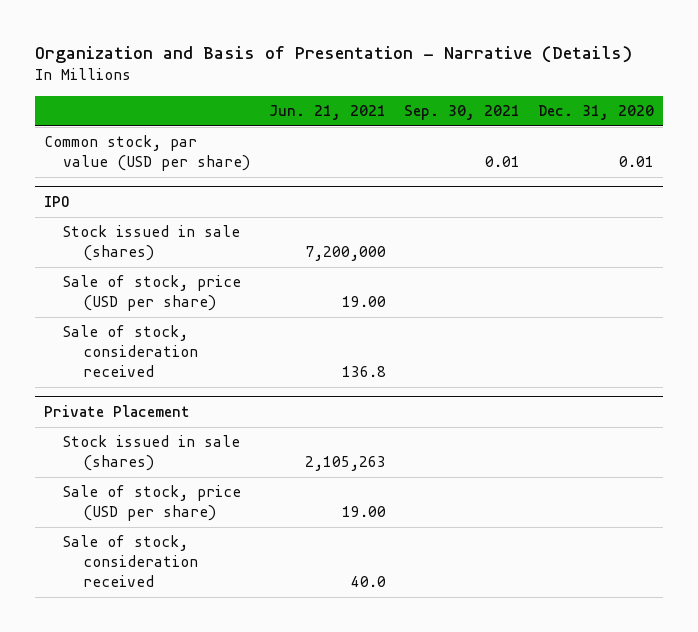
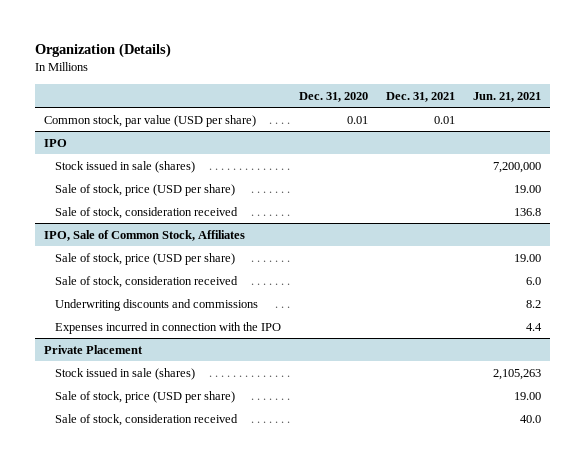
- Organization and Basis of Presentation - Narrative (Details)
+ Organization (Details)
- | Jun. 21, 2021 | Sep. 30, 2021 | Dec. 31, 2020
+ | Dec. 31, 2020 | Dec. 31, 2021 | Jun. 21, 2021
+ IPO, Sale of Common Stock, Affiliates
+ Sale of stock, price (USD per share) | | | 19.00
+ Sale of stock, consideration received | | | 6.0
+ Underwriting discounts and commissions | | | 8.2
+ Expenses incurred in connection with the IPO | | | 4.4

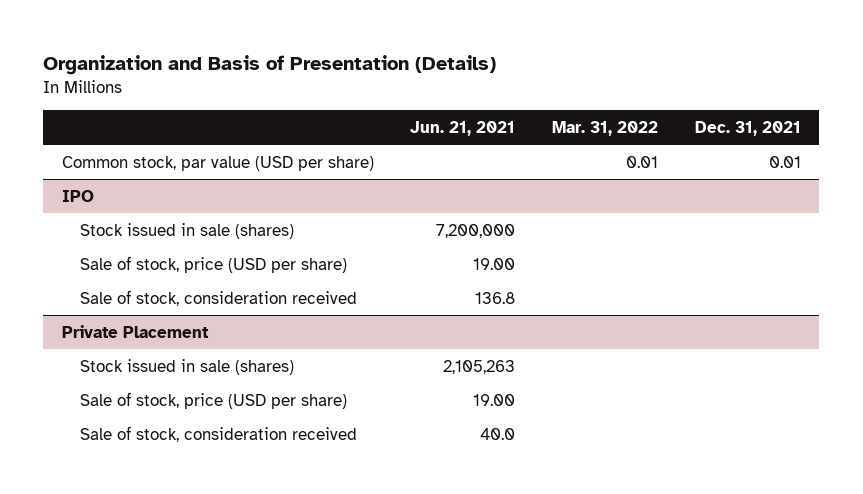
- Organization (Details)
+ Organization and Basis of Presentation (Details)
- | Dec. 31, 2020 | Dec. 31, 2021 | Jun. 21, 2021
+ | Jun. 21, 2021 | Mar. 31, 2022 | Dec. 31, 2021
- IPO, Sale of Common Stock, Affiliates
- Sale of stock, price (USD per share) | | | 19.00
- Sale of stock, consideration received | | | 6.0
- Underwriting discounts and commissions | | | 8.2
- Expenses incurred in connection with the IPO | | | 4.4

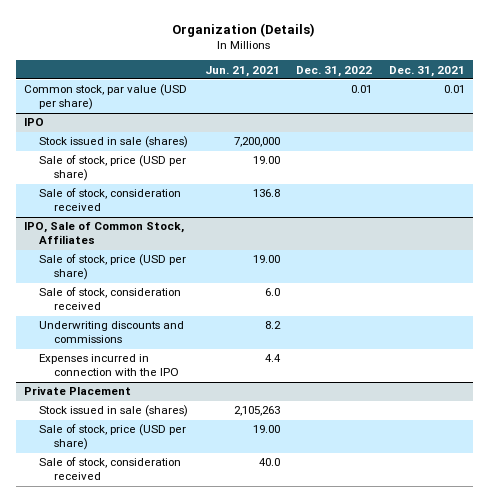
- Organization and Basis of Presentation (Details)
+ Organization (Details)
- | Jun. 21, 2021 | Mar. 31, 2022 | Dec. 31, 2021
+ | Jun. 21, 2021 | Dec. 31, 2022 | Dec. 31, 2021
+ IPO, Sale of Common Stock, Affiliates
+ Sale of stock, price (USD per share) | 19.00 | |
+ Sale of stock, consideration received | 6.0 | |
+ Underwriting discounts and commissions | 8.2 | |
+ Expenses incurred in connection with the IPO | 4.4 | |

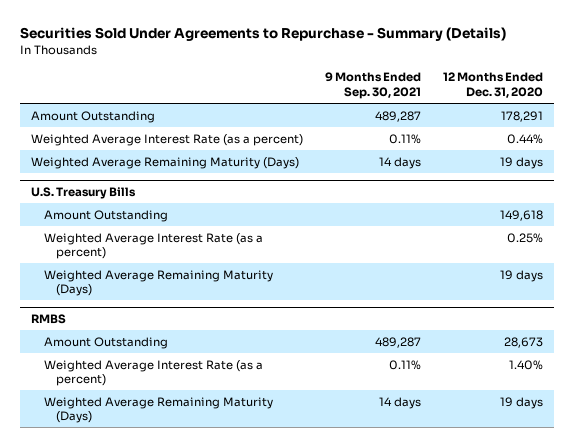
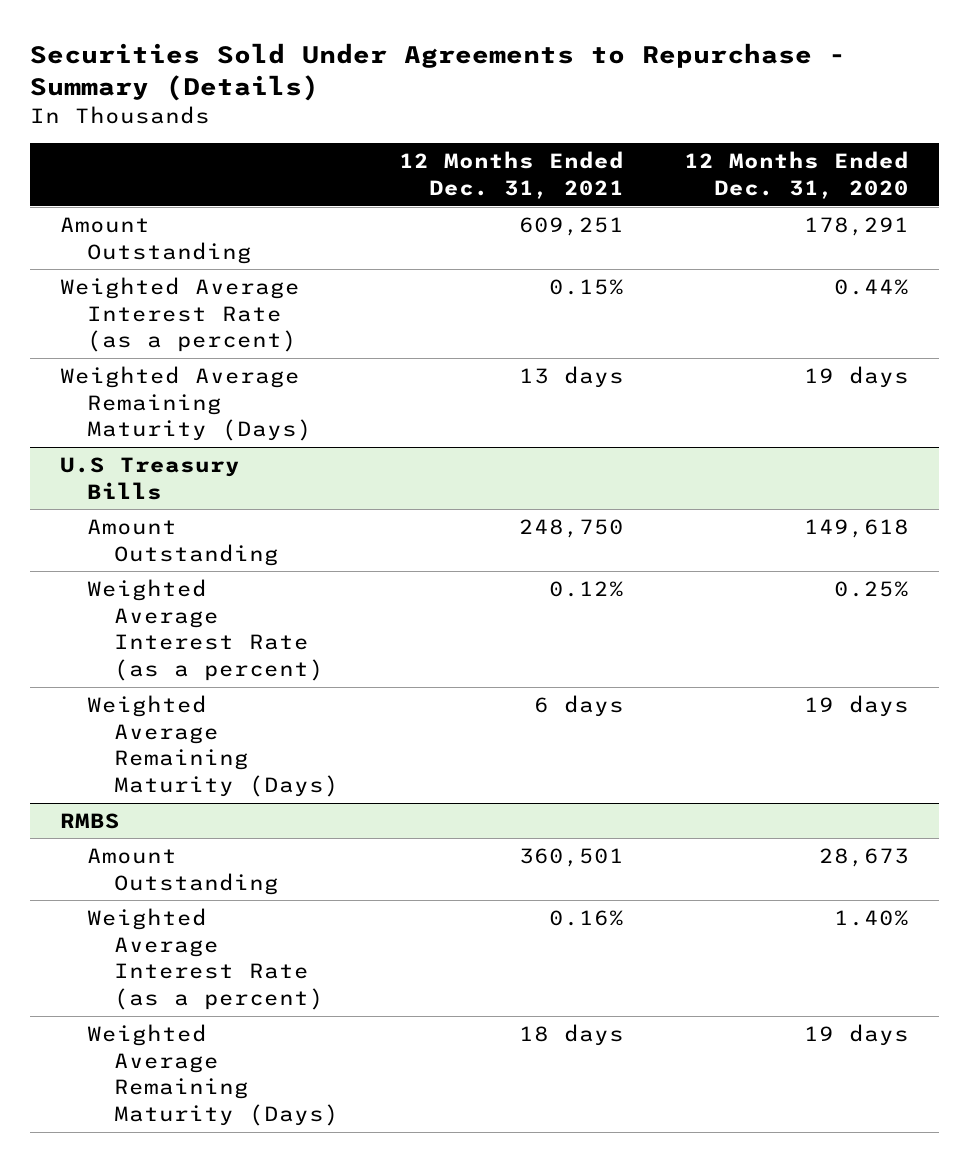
- | 9 Months Ended Sep. 30, 2021 | 12 Months Ended Dec. 31, 2020
+ | 12 Months Ended Dec. 31, 2021 | 12 Months Ended Dec. 31, 2020
- U.S. Treasury Bills
+ U.S Treasury Bills

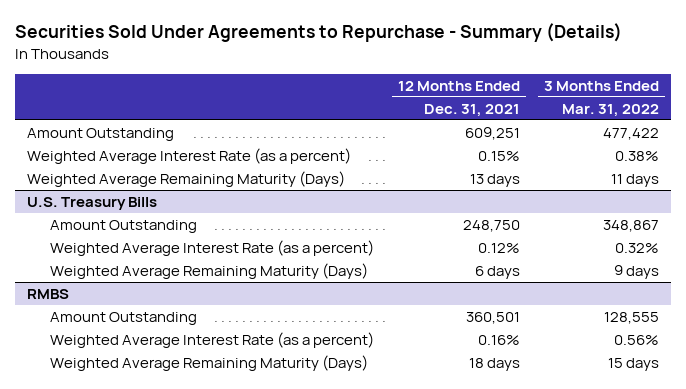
- | 12 Months Ended Dec. 31, 2021 | 12 Months Ended Dec. 31, 2020
+ | 12 Months Ended Dec. 31, 2021 | 3 Months Ended Mar. 31, 2022
- U.S Treasury Bills
+ U.S. Treasury Bills

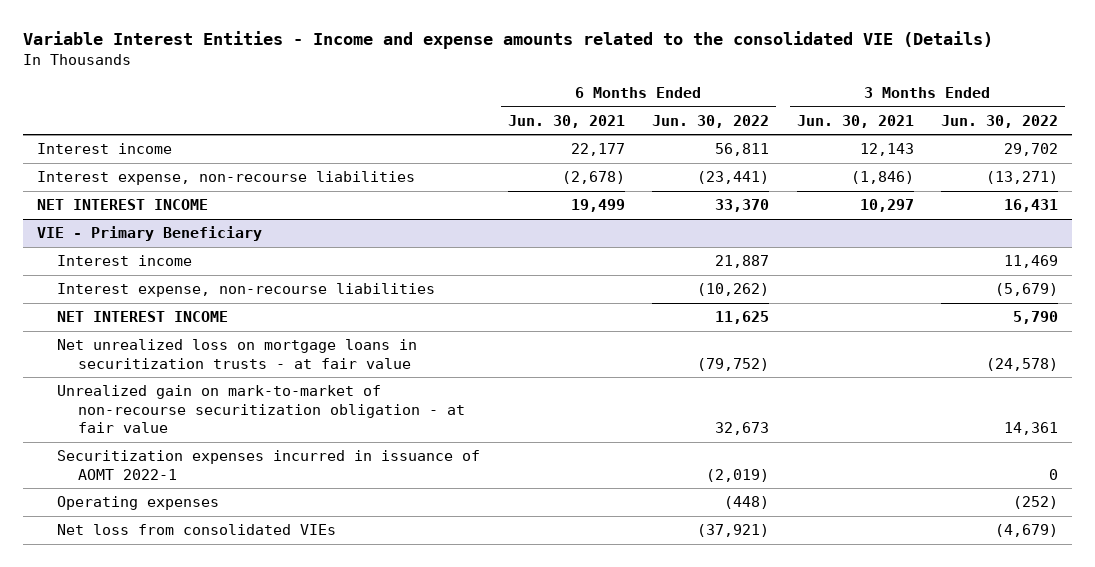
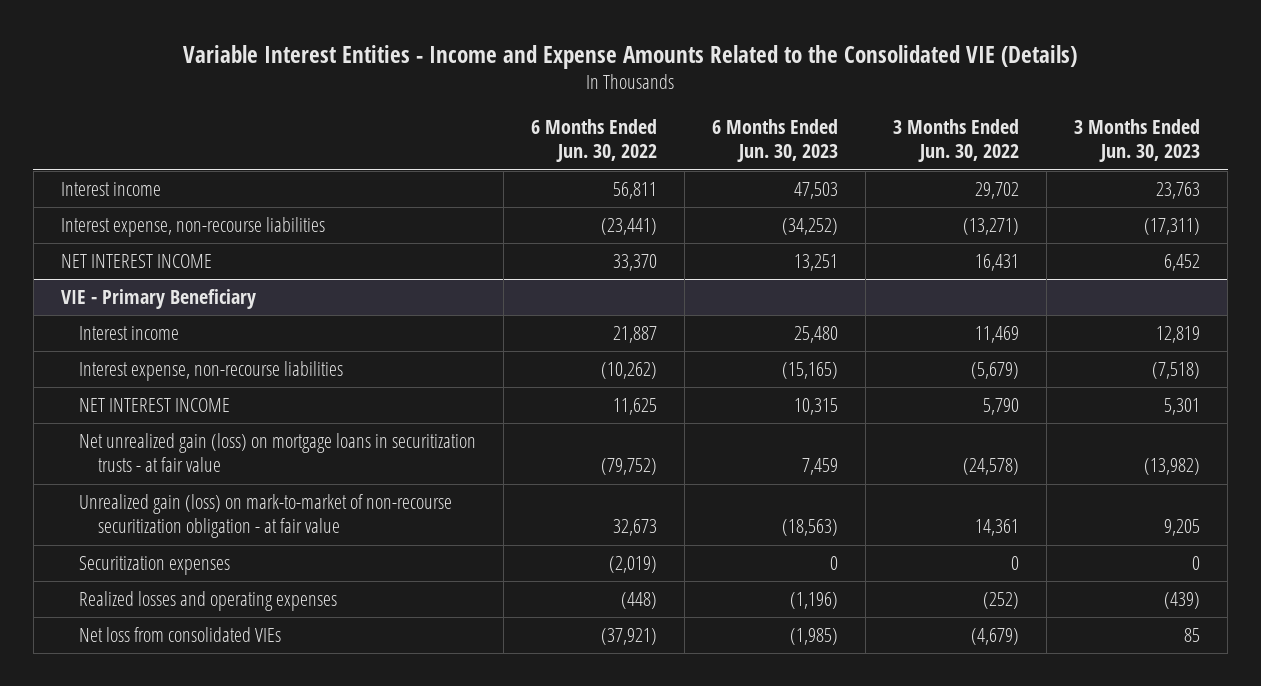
- Variable Interest Entities - Income and expense amounts related to the consolidated VIE (Details)
+ Variable Interest Entities - Income and Expense Amounts Related to the Consolidated VIE (Details)
- | 6 Months Ended Jun. 30, 2021 | 6 Months Ended Jun. 30, 2022 | 3 Months Ended Jun. 30, 2021 | 3 Months Ended Jun. 30, 2022
+ | 6 Months Ended Jun. 30, 2022 | 6 Months Ended Jun. 30, 2023 | 3 Months Ended Jun. 30, 2022 | 3 Months Ended Jun. 30, 2023
@ VIE - Primary Beneficiary
- Net unrealized loss on mortgage loans in securitization trusts - at fair value | | (79,752) | | (24,578)
- Unrealized gain on mark-to-market of non-recourse securitization obligation - at fair value | | 32,673 | | 14,361
- Securitization expenses incurred in issuance of AOMT 2022-1 | | (2,019) | | 0
- Operating expenses | | (448) | | (252)
+ Net unrealized gain (loss) on mortgage loans in securitization trusts - at fair value | (79,752) | 7,459 | (24,578) | (13,982)
+ Unrealized gain (loss) on mark-to-market of non-recourse securitization obligation - at fair value | 32,673 | (18,563) | 14,361 | 9,205
+ Securitization expenses | (2,019) | 0 | 0 | 0
+ Realized losses and operating expenses | (448) | (1,196) | (252) | (439)

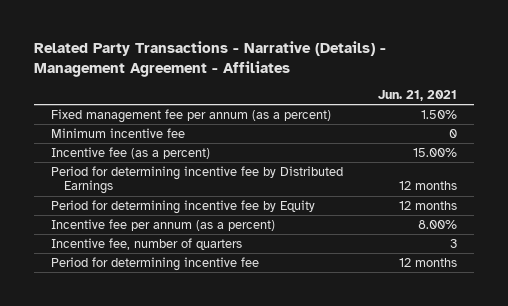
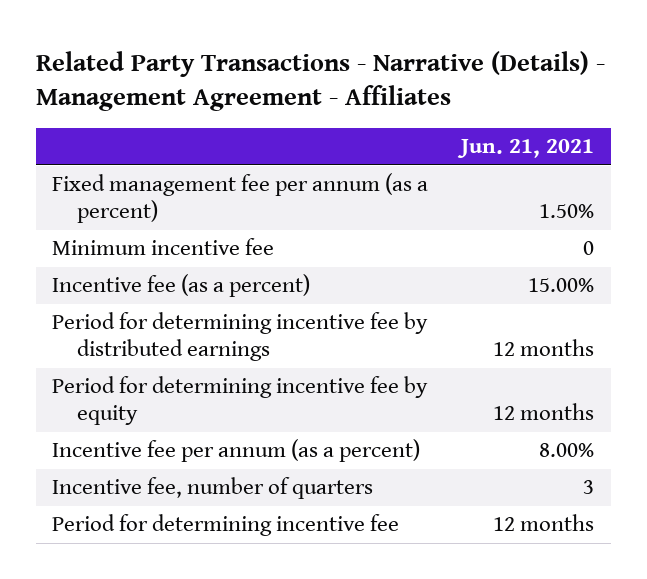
- Period for determining incentive fee by Distributed Earnings | 12 months
- Period for determining incentive fee by Equity | 12 months
+ Period for determining incentive fee by distributed earnings | 12 months
+ Period for determining incentive fee by equity | 12 months

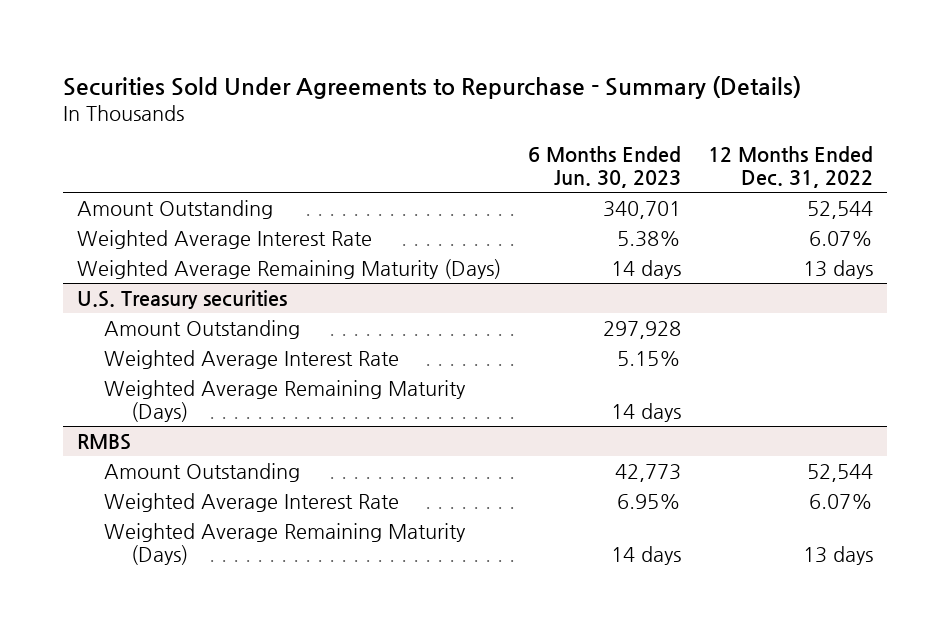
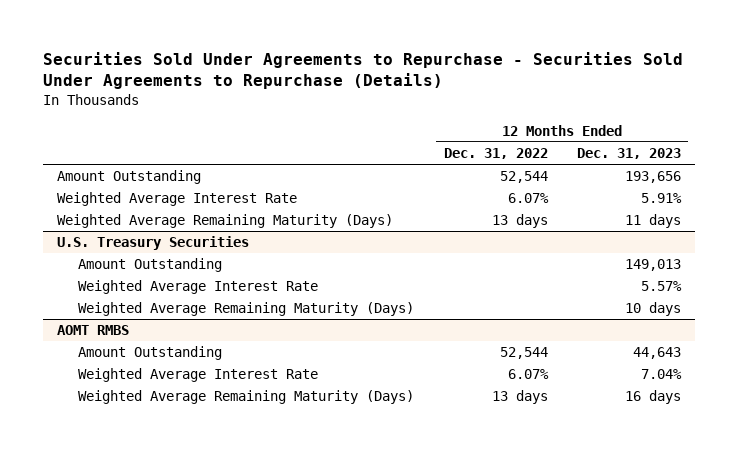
- Securities Sold Under Agreements to Repurchase - Summary (Details)
+ Securities Sold Under Agreements to Repurchase - Securities Sold Under Agreements to Repurchase (Details)
- | 6 Months Ended Jun. 30, 2023 | 12 Months Ended Dec. 31, 2022
+ | 12 Months Ended Dec. 31, 2022 | 12 Months Ended Dec. 31, 2023
- U.S. Treasury securities
+ U.S. Treasury Securities
- RMBS
+ AOMT RMBS

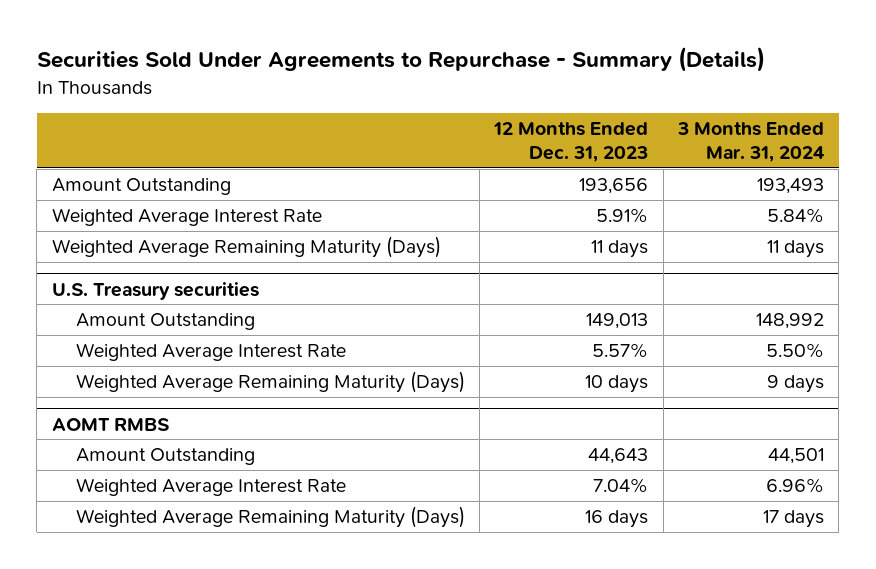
- Securities Sold Under Agreements to Repurchase - Securities Sold Under Agreements to Repurchase (Details)
+ Securities Sold Under Agreements to Repurchase - Summary (Details)
- | 12 Months Ended Dec. 31, 2022 | 12 Months Ended Dec. 31, 2023
+ | 12 Months Ended Dec. 31, 2023 | 3 Months Ended Mar. 31, 2024
- U.S. Treasury Securities
+ U.S. Treasury securities

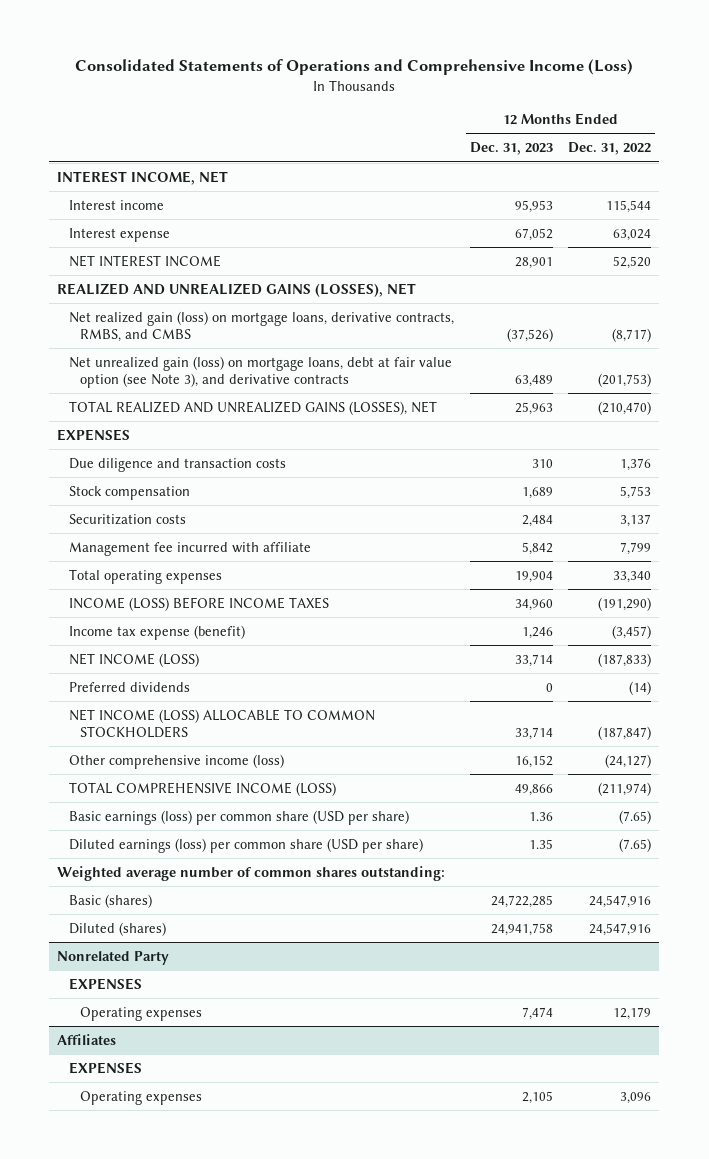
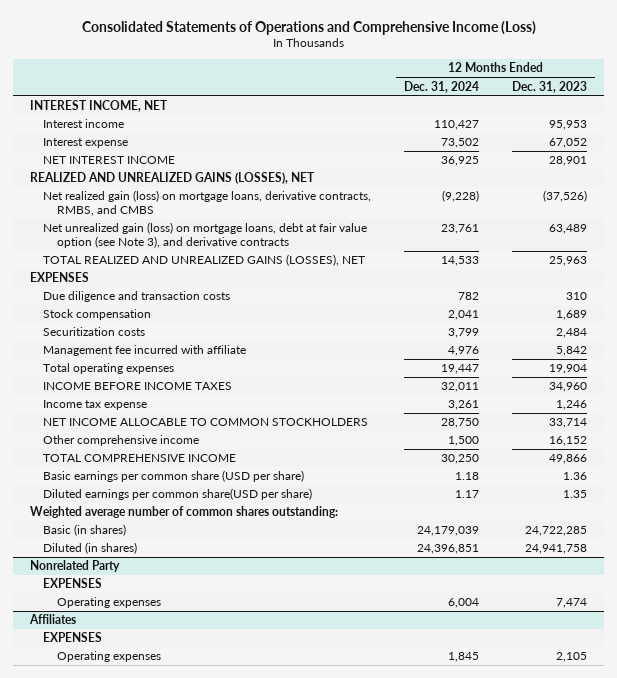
- | 12 Months Ended Dec. 31, 2023 | 12 Months Ended Dec. 31, 2022
+ | 12 Months Ended Dec. 31, 2024 | 12 Months Ended Dec. 31, 2023
- INCOME (LOSS) BEFORE INCOME TAXES | 34,960 | (191,290)
- Income tax expense (benefit) | 1,246 | (3,457)
- NET INCOME (LOSS) | 33,714 | (187,833)
- Preferred dividends | 0 | (14)
- NET INCOME (LOSS) ALLOCABLE TO COMMON STOCKHOLDERS | 33,714 | (187,847)
- Other comprehensive income (loss) | 16,152 | (24,127)
- TOTAL COMPREHENSIVE INCOME (LOSS) | 49,866 | (211,974)
- Basic earnings (loss) per common share (USD per share) | 1.36 | (7.65)
- Diluted earnings (loss) per common share (USD per share) | 1.35 | (7.65)
+ INCOME BEFORE INCOME TAXES | 32,011 | 34,960
+ Income tax expense | 3,261 | 1,246
+ NET INCOME ALLOCABLE TO COMMON STOCKHOLDERS | 28,750 | 33,714
+ Other comprehensive income | 1,500 | 16,152
+ TOTAL COMPREHENSIVE INCOME | 30,250 | 49,866
+ Basic earnings per common share (USD per share) | 1.18 | 1.36
+ Diluted earnings per common share(USD per share) | 1.17 | 1.35
- Basic (shares) | 24,722,285 | 24,547,916
- Diluted (shares) | 24,941,758 | 24,547,916
+ Basic (in shares) | 24,179,039 | 24,722,285
+ Diluted (in shares) | 24,396,851 | 24,941,758

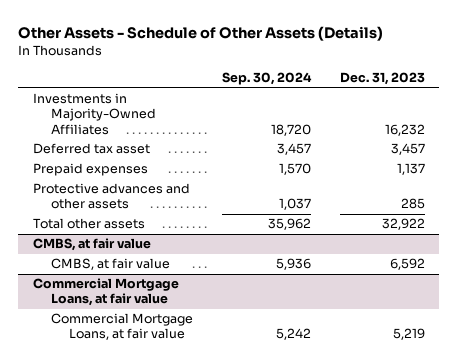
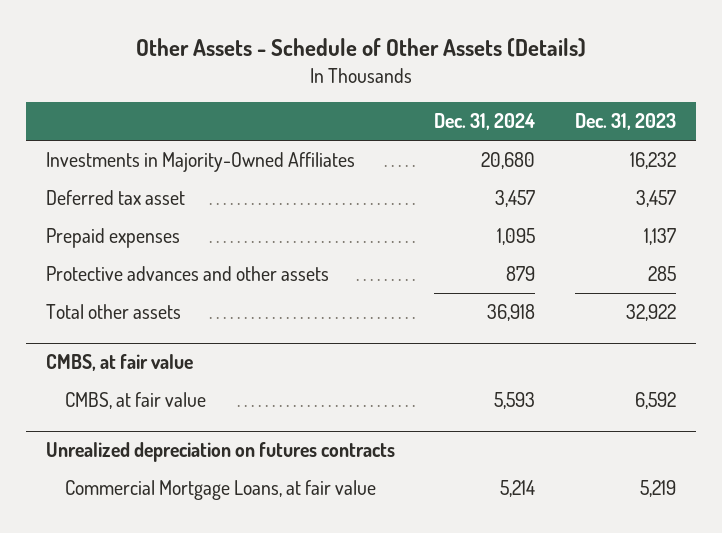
- | Sep. 30, 2024 | Dec. 31, 2023
+ | Dec. 31, 2024 | Dec. 31, 2023
- Commercial Mortgage Loans, at fair value
+ Unrealized depreciation on futures contracts

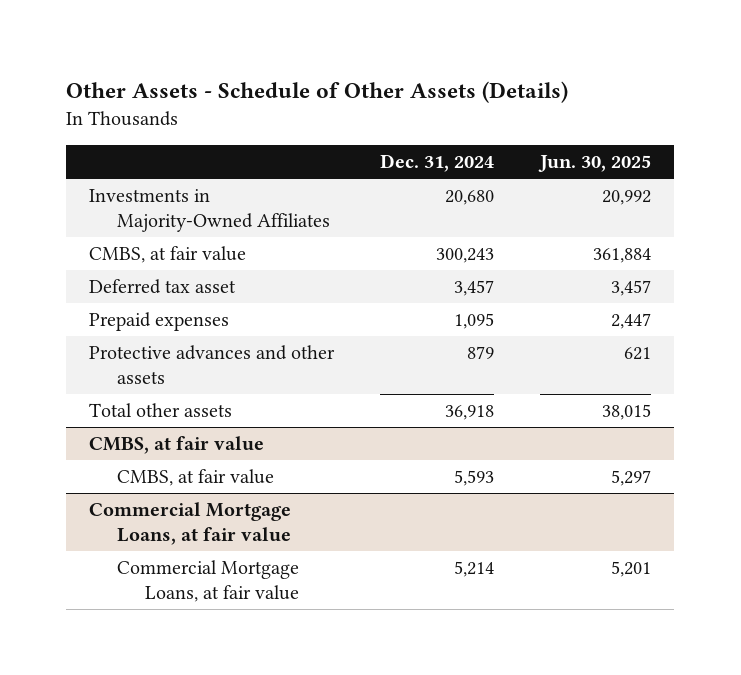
- | Dec. 31, 2024 | Dec. 31, 2023
+ | Dec. 31, 2024 | Jun. 30, 2025
+ CMBS, at fair value | 300,243 | 361,884
- Unrealized depreciation on futures contracts
+ Commercial Mortgage Loans, at fair value

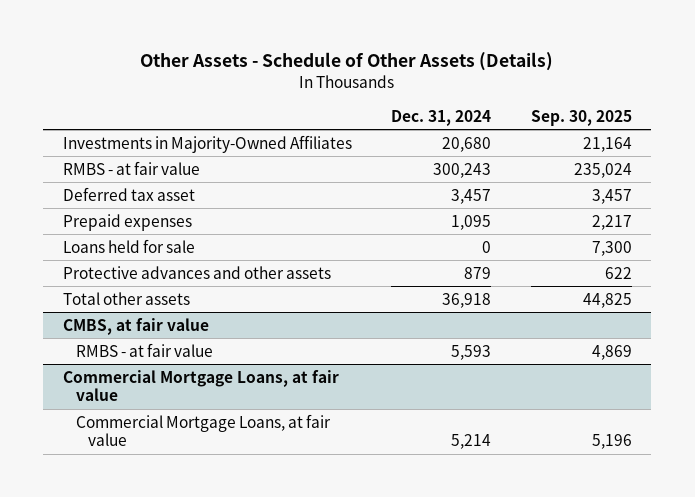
- | Dec. 31, 2024 | Jun. 30, 2025
+ | Dec. 31, 2024 | Sep. 30, 2025
- CMBS, at fair value | 300,243 | 361,884
+ RMBS - at fair value | 300,243 | 235,024
+ Loans held for sale | 0 | 7,300
@ CMBS, at fair value
- CMBS, at fair value | 5,593 | 5,297
+ RMBS - at fair value | 5,593 | 4,869

